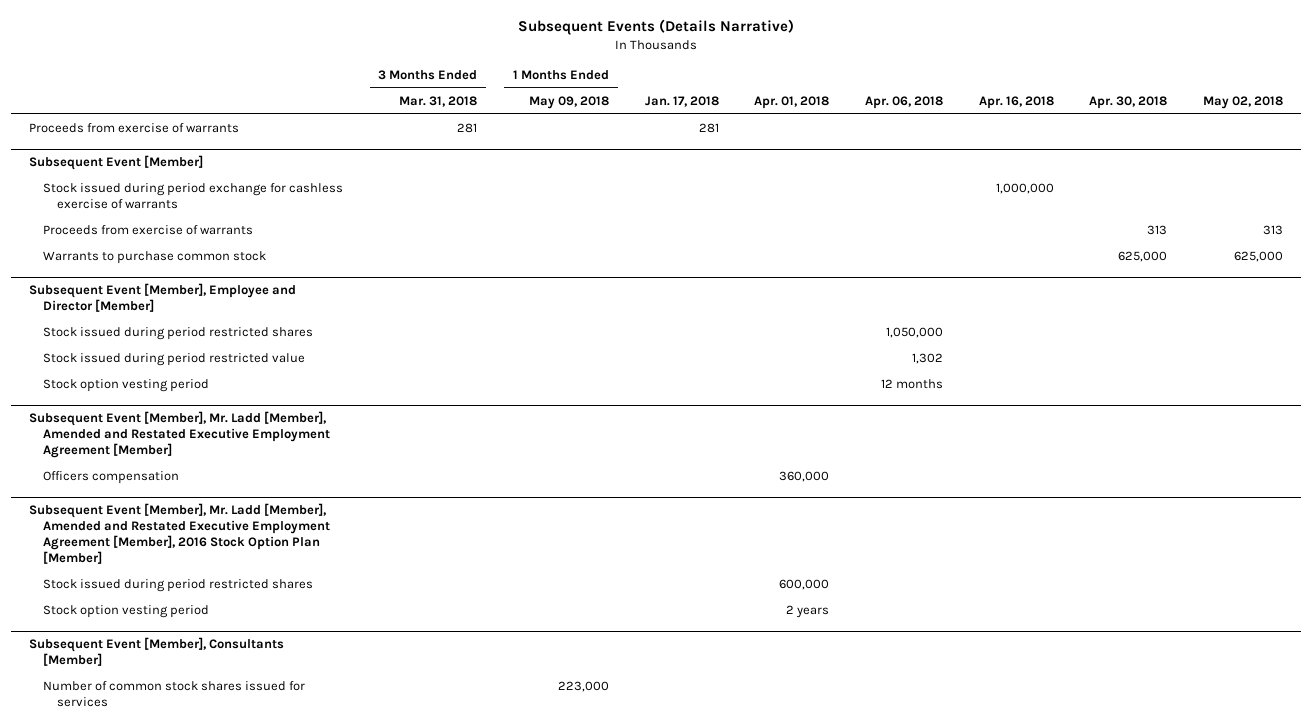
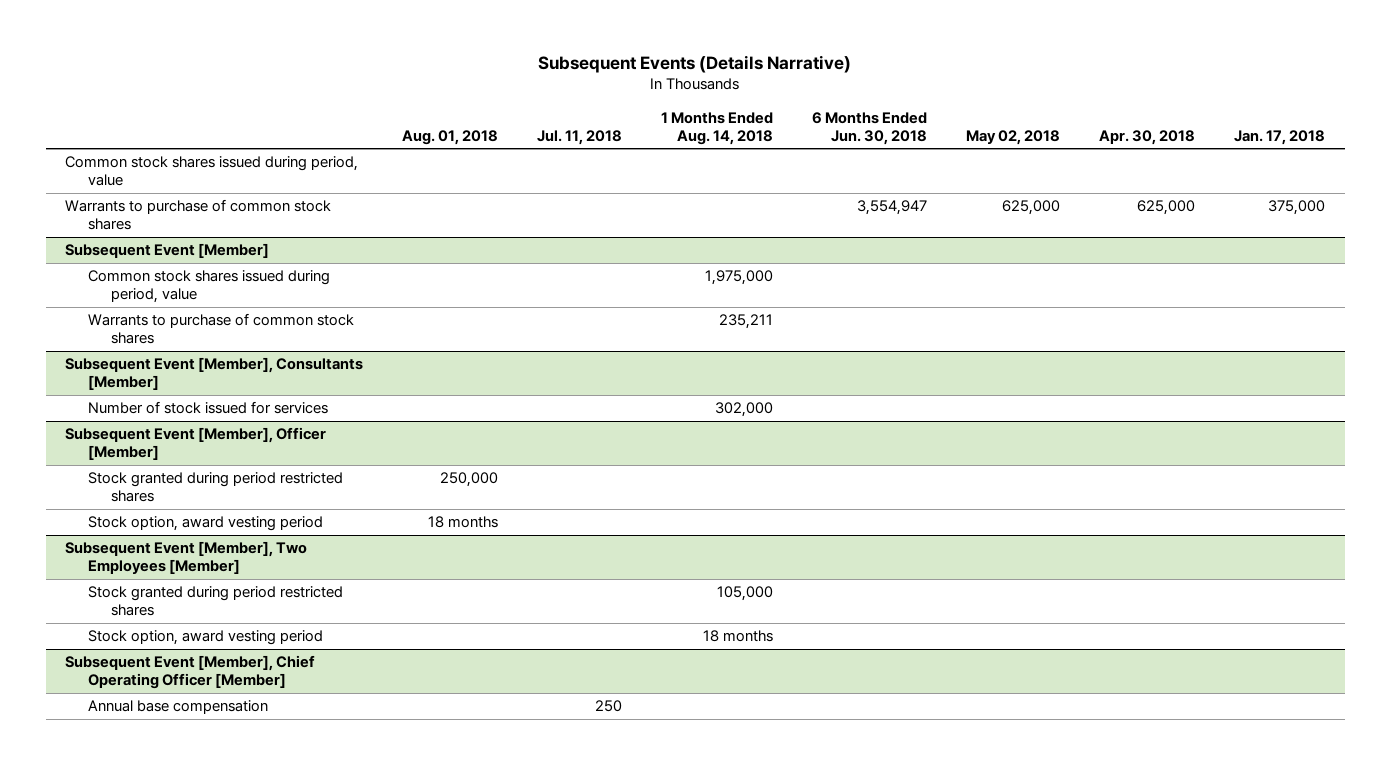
- | 3 Months Ended Mar. 31, 2018 | 1 Months Ended May 09, 2018 | Jan. 17, 2018 | Apr. 01, 2018 | Apr. 06, 2018 | Apr. 16, 2018 | Apr. 30, 2018 | May 02, 2018
+ | Aug. 01, 2018 | Jul. 11, 2018 | 1 Months Ended Aug. 14, 2018 | 6 Months Ended Jun. 30, 2018 | May 02, 2018 | Apr. 30, 2018 | Jan. 17, 2018
- Proceeds from exercise of warrants | 281 | | 281 | | | | |
+ Common stock shares issued during period, value
+ Warrants to purchase of common stock shares | | | | 3,554,947 | 625,000 | 625,000 | 375,000
@ Subsequent Event [Member]
- Stock issued during period exchange for cashless exercise of warrants | | | | | | 1,000,000 | |
- Proceeds from exercise of warrants | | | | | | | 313 | 313
- Warrants to purchase common stock | | | | | | | 625,000 | 625,000
- Subsequent Event [Member], Employee and Director [Member]
- Stock issued during period restricted shares | | | | | 1,050,000 | | |
- Stock issued during period restricted value | | | | | 1,302 | | |
- Stock option vesting period | | | | | 12 months | | |
- Subsequent Event [Member], Mr. Ladd [Member], Amended and Restated Executive Employment Agreement [Member]
- Officers compensation | | | | 360,000 | | | |
- Subsequent Event [Member], Mr. Ladd [Member], Amended and Restated Executive Employment Agreement [Member], 2016 Stock Option Plan [Member]
- Stock issued during period restricted shares | | | | 600,000 | | | |
- Stock option vesting period | | | | 2 years | | | |
@ Subsequent Event [Member]
+ Common stock shares issued during period, value | | | 1,975,000 | | | |
+ Warrants to purchase of common stock shares | | | 235,211 | | | |
@ Subsequent Event [Member], Consultants [Member]
- Number of common stock shares issued for services | | 223,000 | | | | | |
+ Number of stock issued for services | | | 302,000 | | | |
+ Subsequent Event [Member], Officer [Member]
+ Stock granted during period restricted shares | 250,000 | | | | | |
+ Stock option, award vesting period | 18 months | | | | | |
+ Subsequent Event [Member], Two Employees [Member]
+ Stock granted during period restricted shares | | | 105,000 | | | |
+ Stock option, award vesting period | | | 18 months | | | |
+ Subsequent Event [Member], Chief Operating Officer [Member]
+ Annual base compensation | | 250 | | | | |

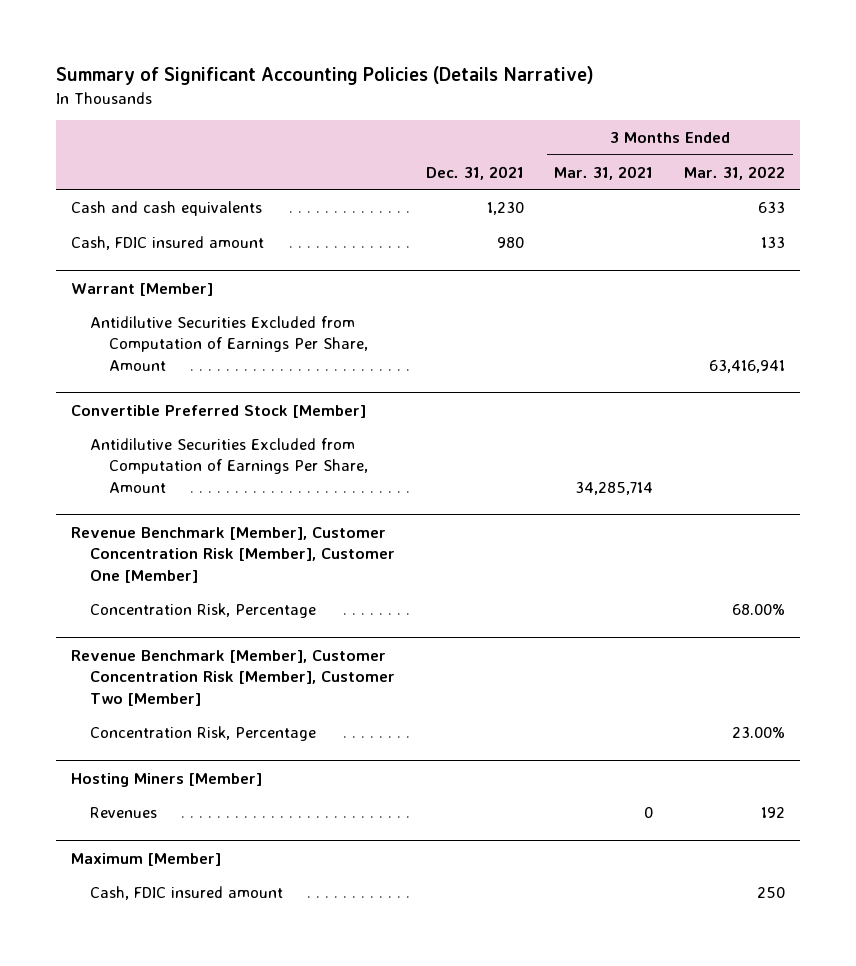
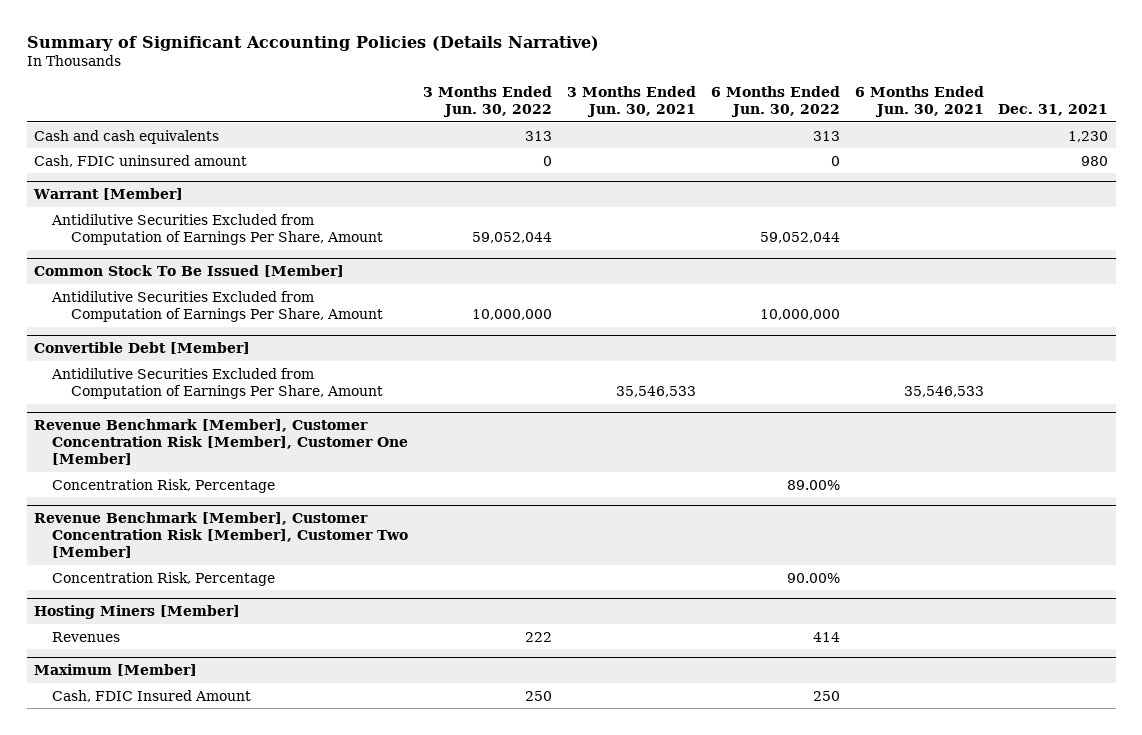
- | Dec. 31, 2021 | 3 Months Ended Mar. 31, 2021 | 3 Months Ended Mar. 31, 2022
+ | 3 Months Ended Jun. 30, 2022 | 3 Months Ended Jun. 30, 2021 | 6 Months Ended Jun. 30, 2022 | 6 Months Ended Jun. 30, 2021 | Dec. 31, 2021
- Cash, FDIC insured amount | 980 | | 133
+ Cash, FDIC uninsured amount | 0 | | 0 | | 980
- Convertible Preferred Stock [Member]
- Antidilutive Securities Excluded from Computation of Earnings Per Share, Amount | | 34,285,714 |
+ Common Stock To Be Issued [Member]
+ Antidilutive Securities Excluded from Computation of Earnings Per Share, Amount | 10,000,000 | | 10,000,000 | |
+ Convertible Debt [Member]
+ Antidilutive Securities Excluded from Computation of Earnings Per Share, Amount | | 35,546,533 | | 35,546,533 |
@ Maximum [Member]
- Cash, FDIC insured amount | | | 250
+ Cash, FDIC Insured Amount | 250 | | 250 | |

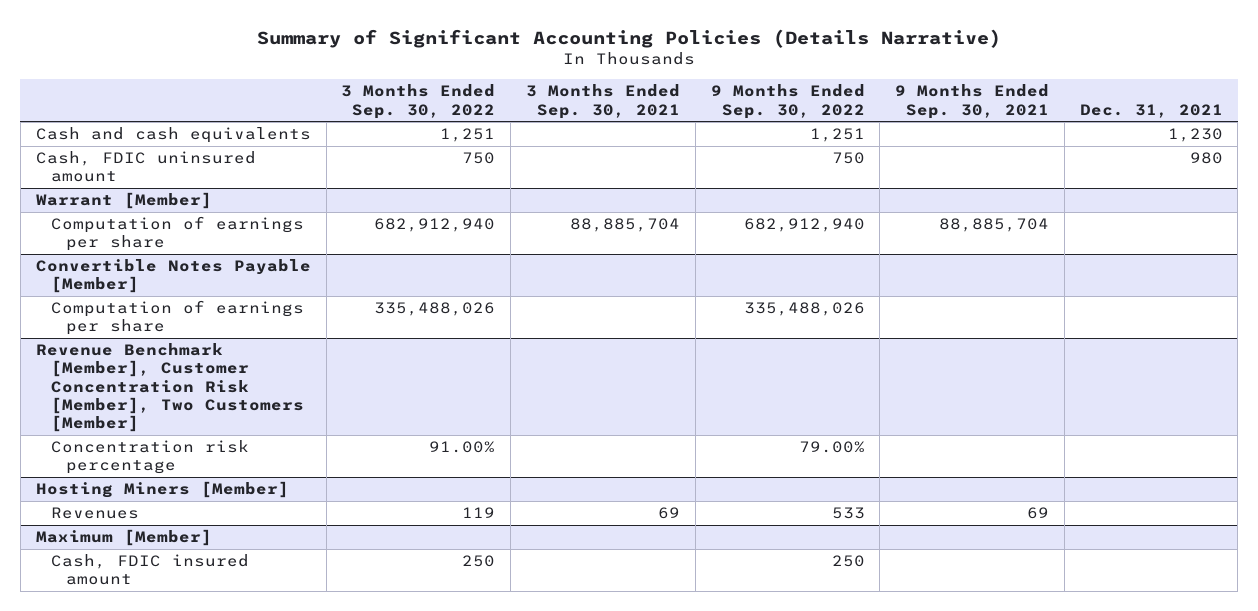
- | 3 Months Ended Jun. 30, 2022 | 3 Months Ended Jun. 30, 2021 | 6 Months Ended Jun. 30, 2022 | 6 Months Ended Jun. 30, 2021 | Dec. 31, 2021
+ | 3 Months Ended Sep. 30, 2022 | 3 Months Ended Sep. 30, 2021 | 9 Months Ended Sep. 30, 2022 | 9 Months Ended Sep. 30, 2021 | Dec. 31, 2021
@ Warrant [Member]
- Antidilutive Securities Excluded from Computation of Earnings Per Share, Amount | 59,052,044 | | 59,052,044 | |
- Common Stock To Be Issued [Member]
- Antidilutive Securities Excluded from Computation of Earnings Per Share, Amount | 10,000,000 | | 10,000,000 | |
- Convertible Debt [Member]
- Antidilutive Securities Excluded from Computation of Earnings Per Share, Amount | | 35,546,533 | | 35,546,533 |
- Revenue Benchmark [Member], Customer Concentration Risk [Member], Customer One [Member]
- Concentration Risk, Percentage | | | 89.00% | |
- Revenue Benchmark [Member], Customer Concentration Risk [Member], Customer Two [Member]
- Concentration Risk, Percentage | | | 90.00% | |
@ Warrant [Member]
+ Computation of earnings per share | 682,912,940 | 88,885,704 | 682,912,940 | 88,885,704 |
+ Convertible Notes Payable [Member]
+ Computation of earnings per share | 335,488,026 | | 335,488,026 | |
+ Revenue Benchmark [Member], Customer Concentration Risk [Member], Two Customers [Member]
+ Concentration risk percentage | 91.00% | | 79.00% | |
@ Maximum [Member]
- Cash, FDIC Insured Amount | 250 | | 250 | |
+ Cash, FDIC insured amount | 250 | | 250 | |

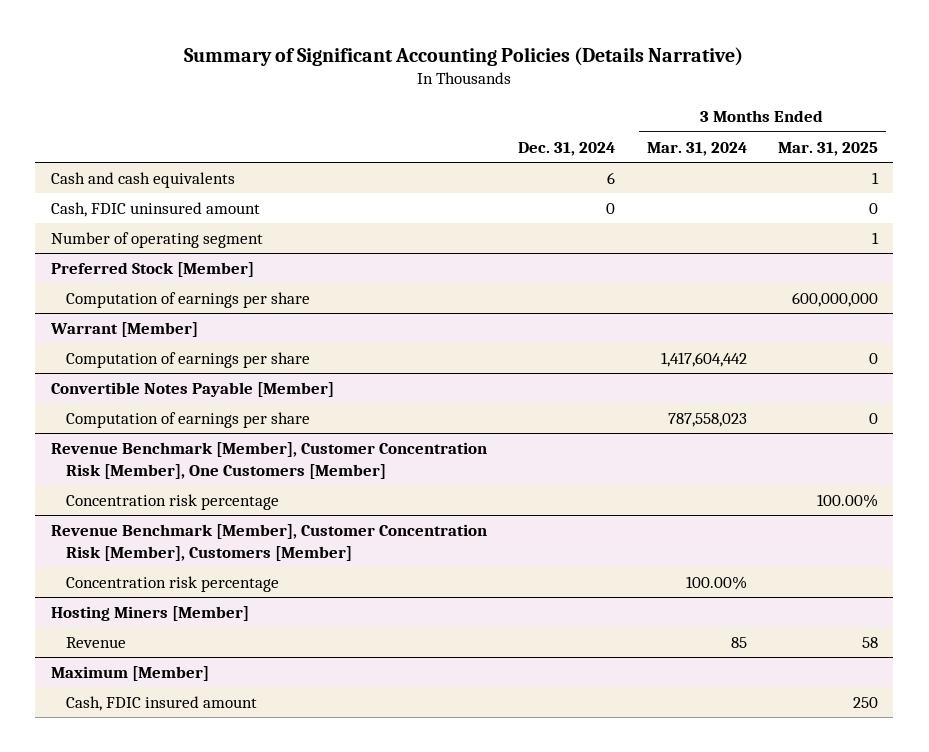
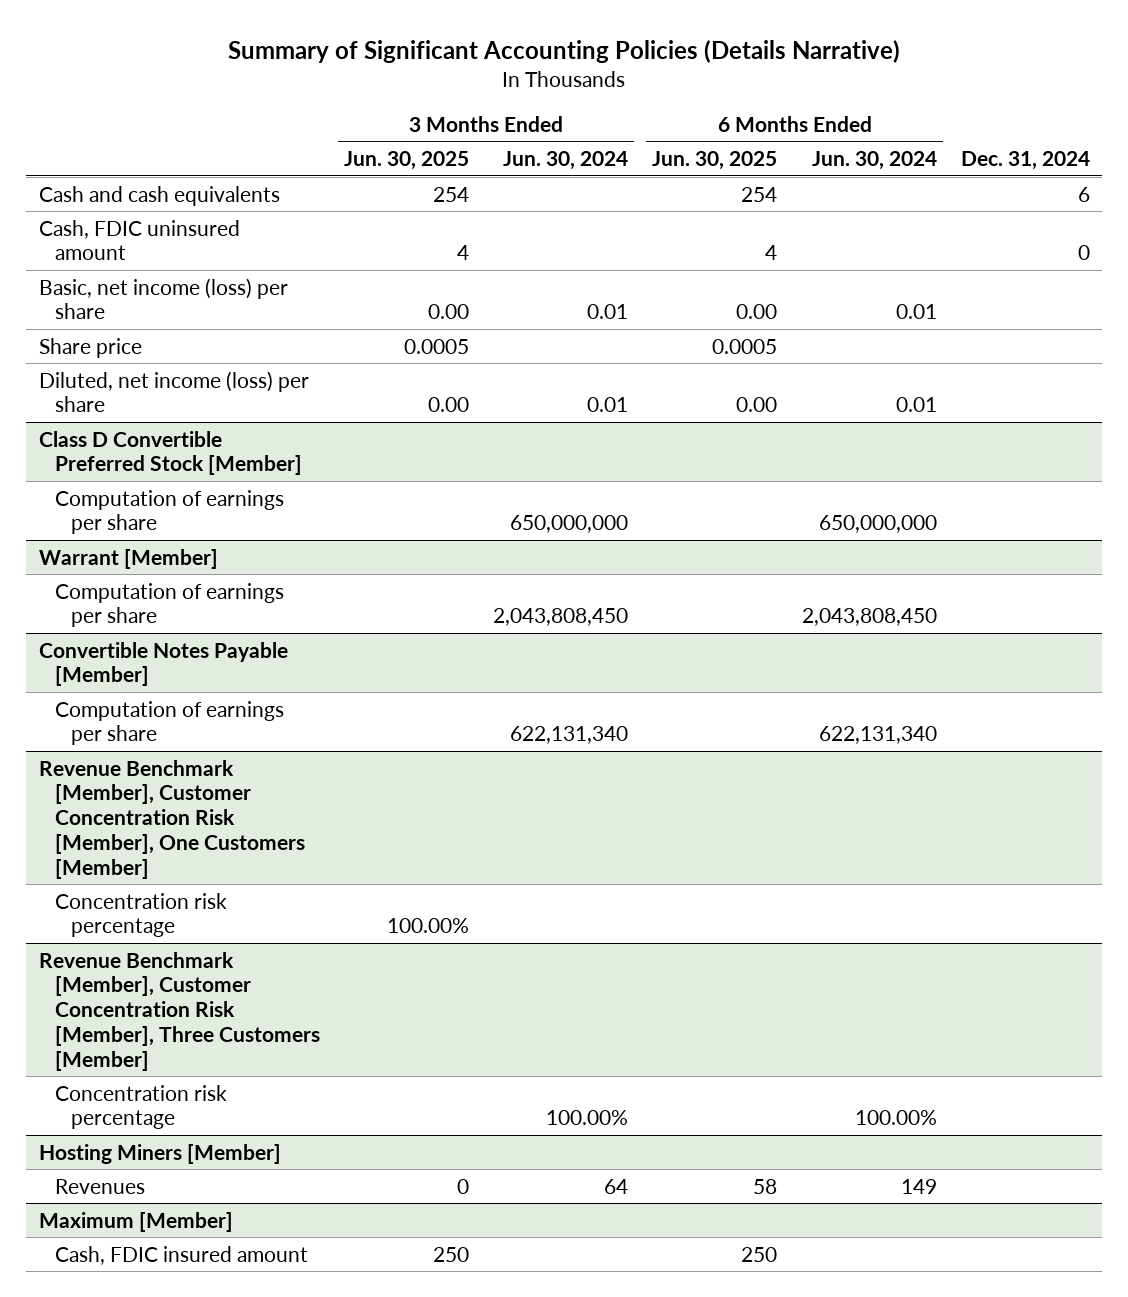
- | Dec. 31, 2024 | 3 Months Ended Mar. 31, 2024 | 3 Months Ended Mar. 31, 2025
+ | 3 Months Ended Jun. 30, 2025 | 3 Months Ended Jun. 30, 2024 | 6 Months Ended Jun. 30, 2025 | 6 Months Ended Jun. 30, 2024 | Dec. 31, 2024
- Number of operating segment | | | 1
- Preferred Stock [Member]
- Computation of earnings per share | | | 600,000,000
+ Basic, net income (loss) per share | 0.00 | 0.01 | 0.00 | 0.01 |
+ Share price | 0.0005 | | 0.0005 | |
+ Diluted, net income (loss) per share | 0.00 | 0.01 | 0.00 | 0.01 |
+ Class D Convertible Preferred Stock [Member]
+ Computation of earnings per share | | 650,000,000 | | 650,000,000 |
- Revenue Benchmark [Member], Customer Concentration Risk [Member], Customers [Member]
+ Revenue Benchmark [Member], Customer Concentration Risk [Member], Three Customers [Member]
@ Hosting Miners [Member]
- Revenue | | 85 | 58
+ Revenues | 0 | 64 | 58 | 149 |

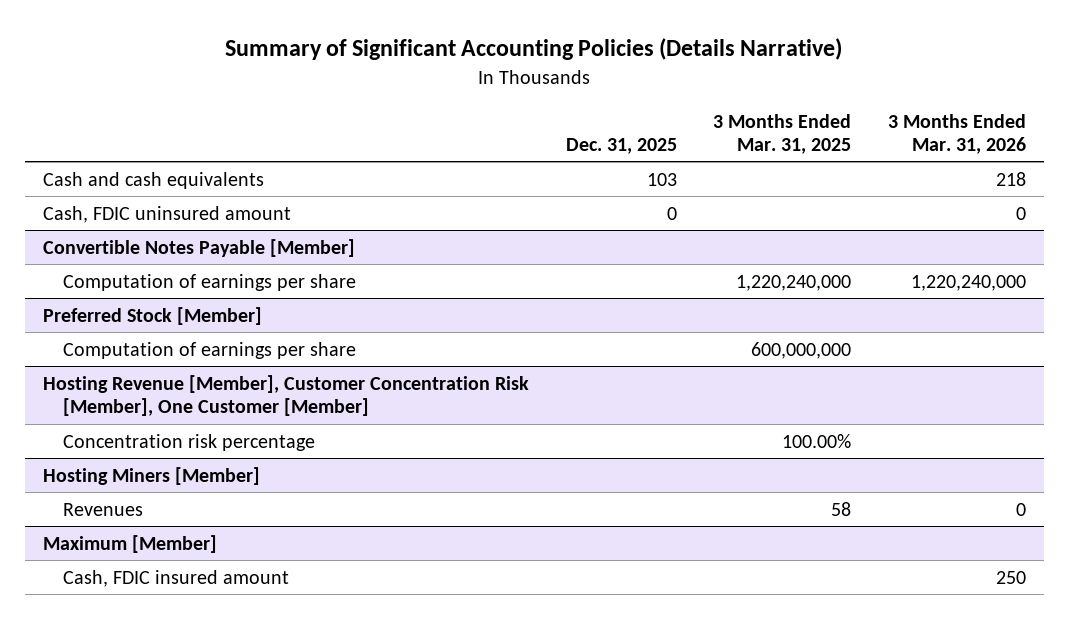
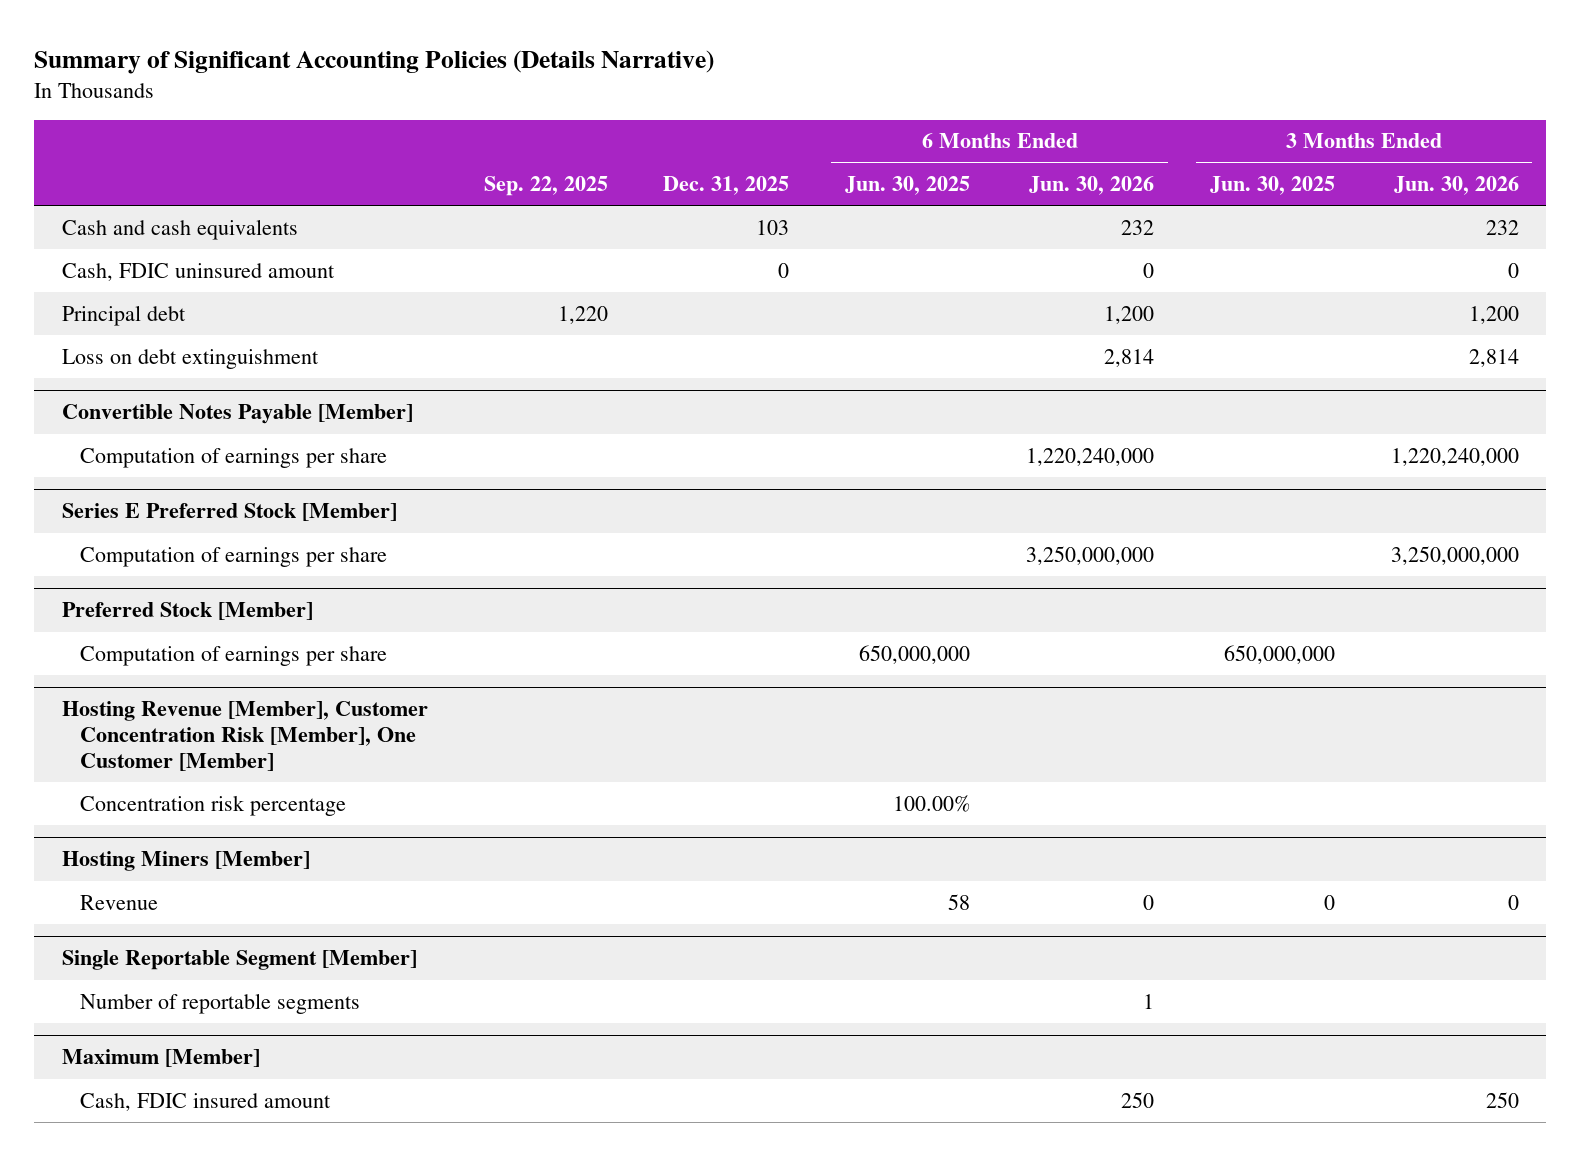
- | Dec. 31, 2025 | 3 Months Ended Mar. 31, 2025 | 3 Months Ended Mar. 31, 2026
+ | Sep. 22, 2025 | Dec. 31, 2025 | 6 Months Ended Jun. 30, 2025 | 6 Months Ended Jun. 30, 2026 | 3 Months Ended Jun. 30, 2025 | 3 Months Ended Jun. 30, 2026
+ Principal debt | 1,220 | | | 1,200 | | 1,200
+ Loss on debt extinguishment | | | | 2,814 | | 2,814
+ Series E Preferred Stock [Member]
+ Computation of earnings per share | | | | 3,250,000,000 | | 3,250,000,000
@ Hosting Miners [Member]
- Revenues | | 58 | 0
+ Revenue | | | 58 | 0 | 0 | 0
+ Single Reportable Segment [Member]
+ Number of reportable segments | | | | 1 | |

